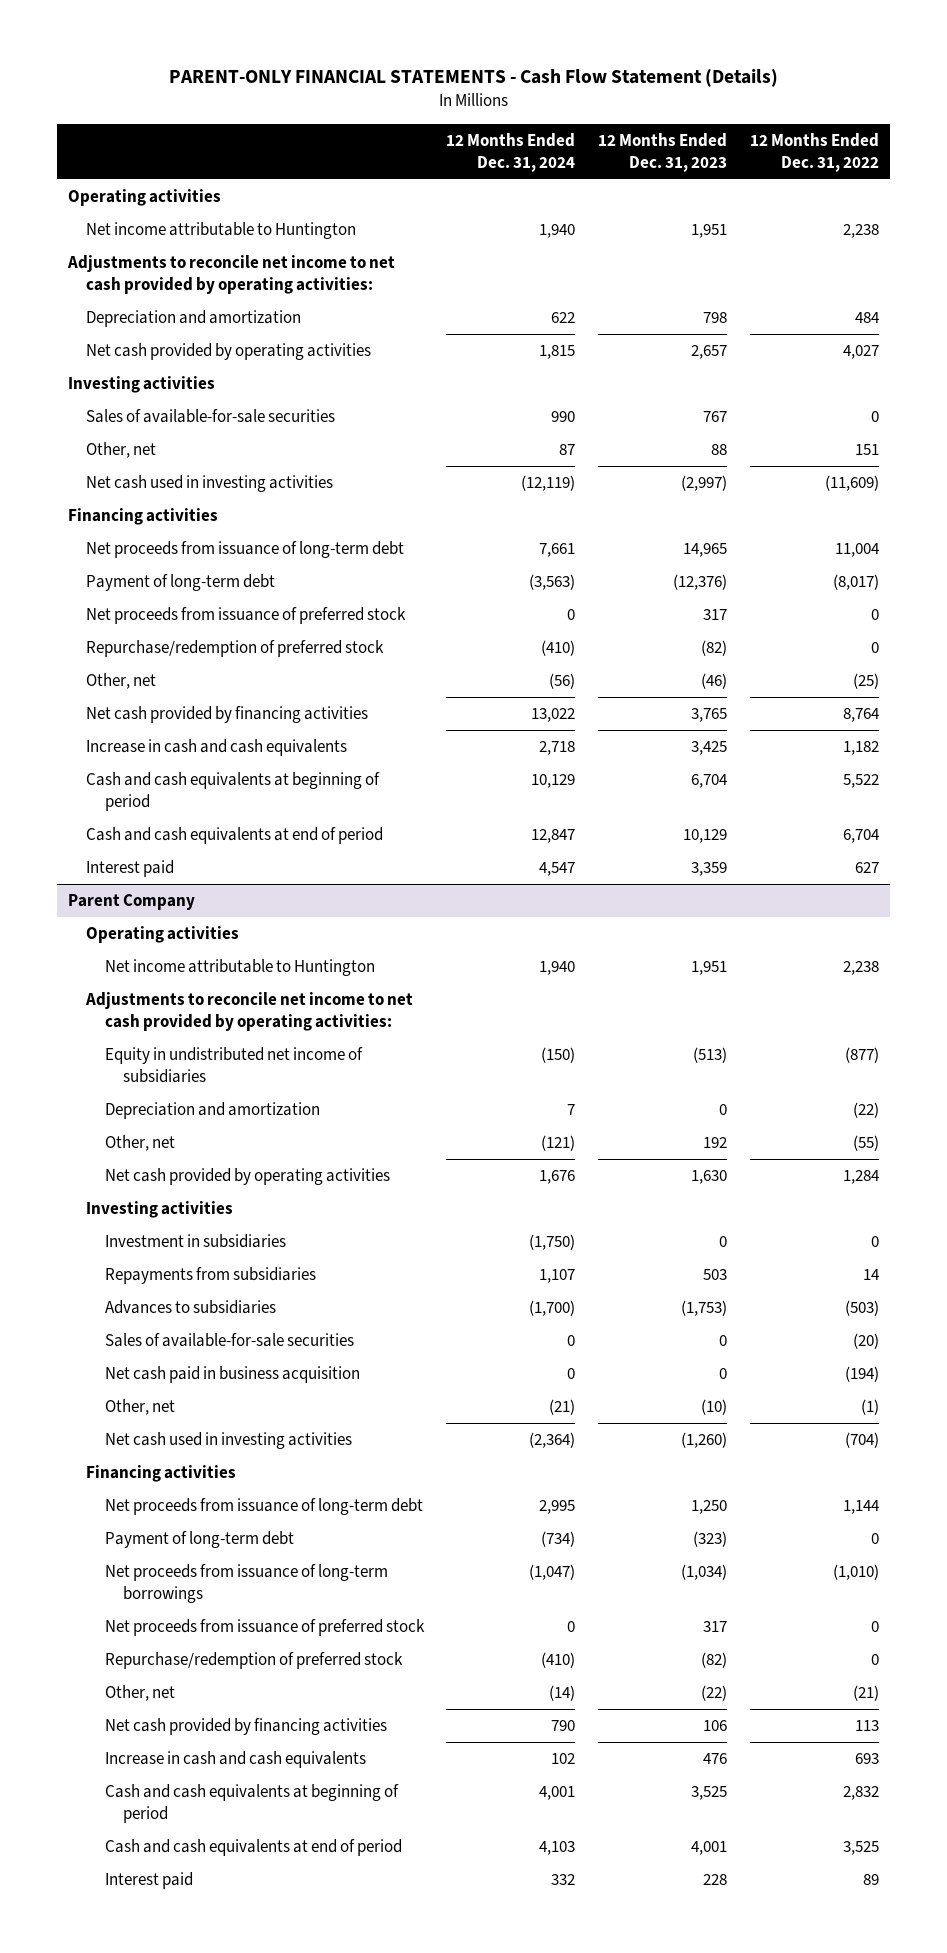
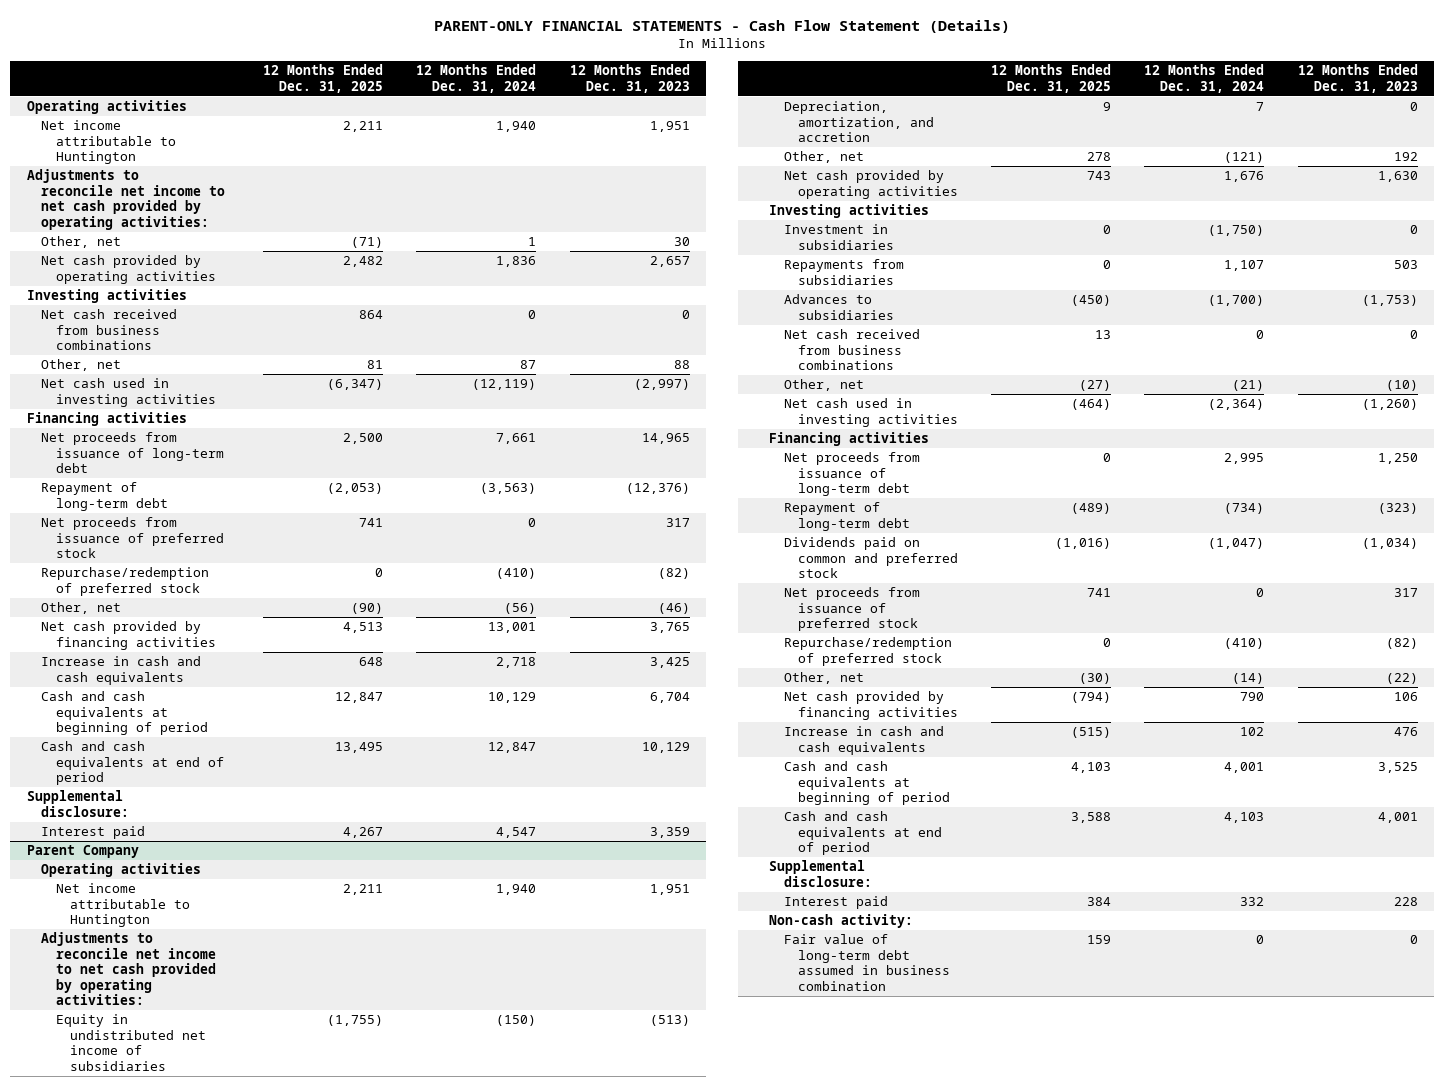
- | 12 Months Ended Dec. 31, 2024 | 12 Months Ended Dec. 31, 2023 | 12 Months Ended Dec. 31, 2022
+ | 12 Months Ended Dec. 31, 2025 | 12 Months Ended Dec. 31, 2024 | 12 Months Ended Dec. 31, 2023
- Depreciation and amortization | 622 | 798 | 484
- Net cash provided by operating activities | 1,815 | 2,657 | 4,027
+ Other, net | (71) | 1 | 30
+ Net cash provided by operating activities | 2,482 | 1,836 | 2,657
- Sales of available-for-sale securities | 990 | 767 | 0
+ Net cash received from business combinations | 864 | 0 | 0
- Payment of long-term debt | (3,563) | (12,376) | (8,017)
+ Repayment of long-term debt | (2,053) | (3,563) | (12,376)
- Net cash provided by financing activities | 13,022 | 3,765 | 8,764
+ Net cash provided by financing activities | 4,513 | 13,001 | 3,765
+ Supplemental disclosure:
@ Parent Company
- Depreciation and amortization | 7 | 0 | (22)
+ Depreciation, amortization, and accretion | 9 | 7 | 0
- Sales of available-for-sale securities | 0 | 0 | (20)
- Net cash paid in business acquisition | 0 | 0 | (194)
+ Net cash received from business combinations | 13 | 0 | 0
- Payment of long-term debt | (734) | (323) | 0
- Net proceeds from issuance of long-term borrowings | (1,047) | (1,034) | (1,010)
+ Repayment of long-term debt | (489) | (734) | (323)
+ Dividends paid on common and preferred stock | (1,016) | (1,047) | (1,034)
+ Supplemental disclosure:
+ Non-cash activity:
+ Fair value of long-term debt assumed in business combination | 159 | 0 | 0

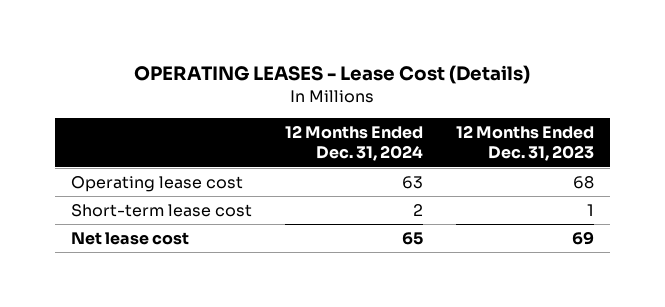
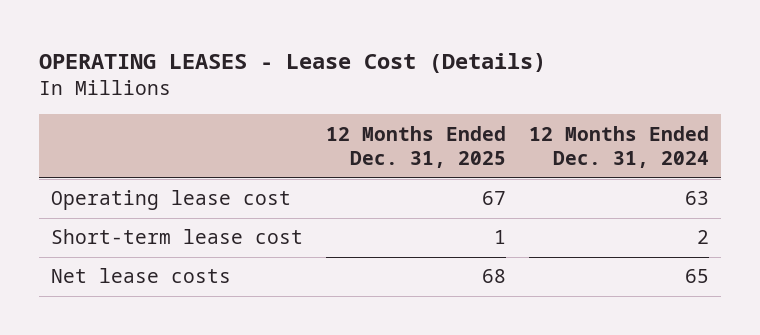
- | 12 Months Ended Dec. 31, 2024 | 12 Months Ended Dec. 31, 2023
+ | 12 Months Ended Dec. 31, 2025 | 12 Months Ended Dec. 31, 2024
- Net lease cost | 65 | 69
+ Net lease costs | 68 | 65

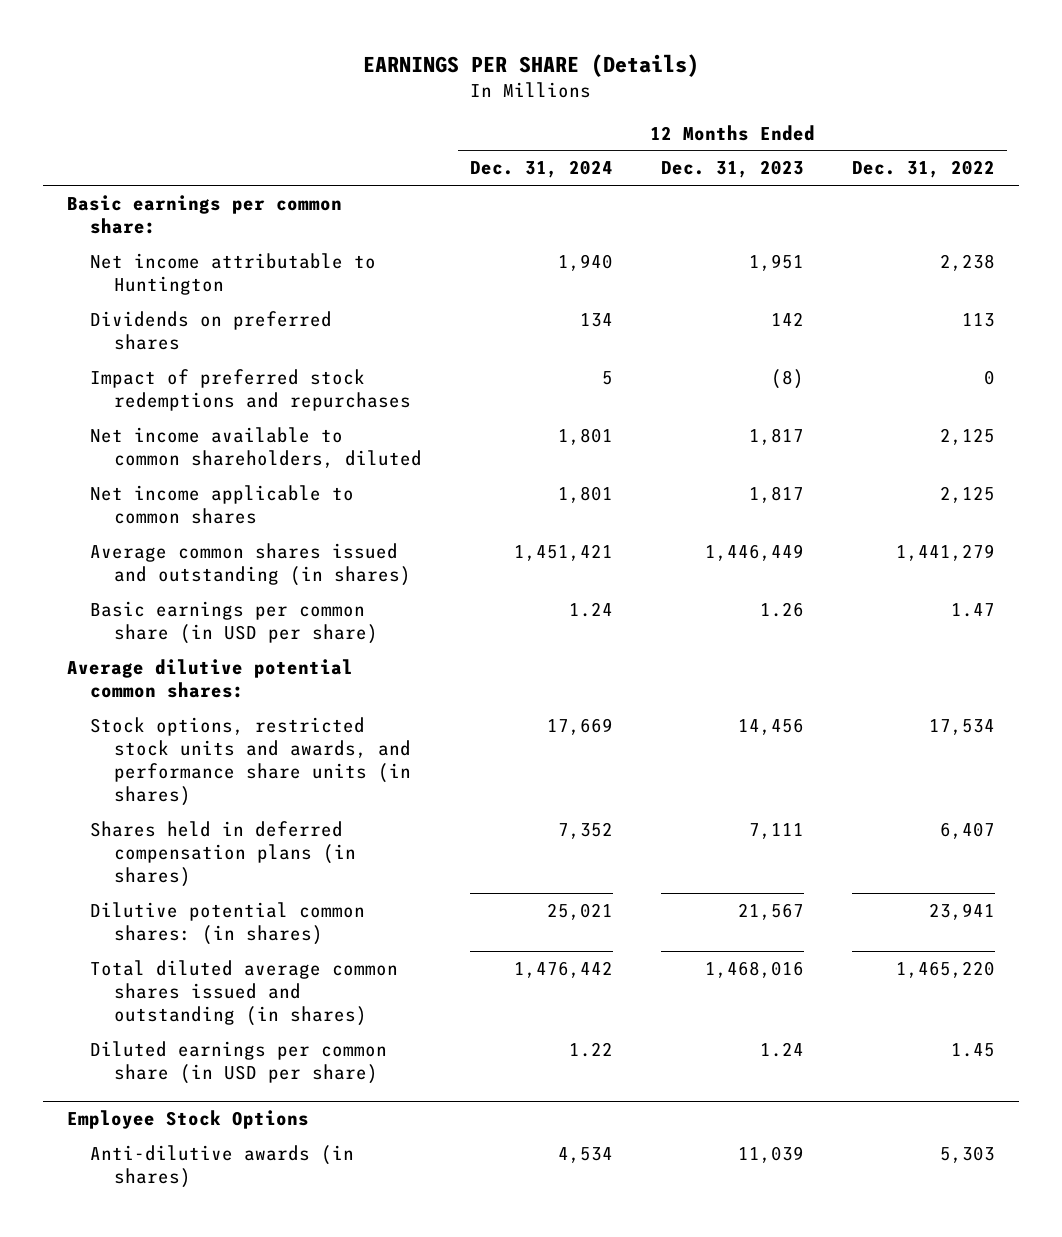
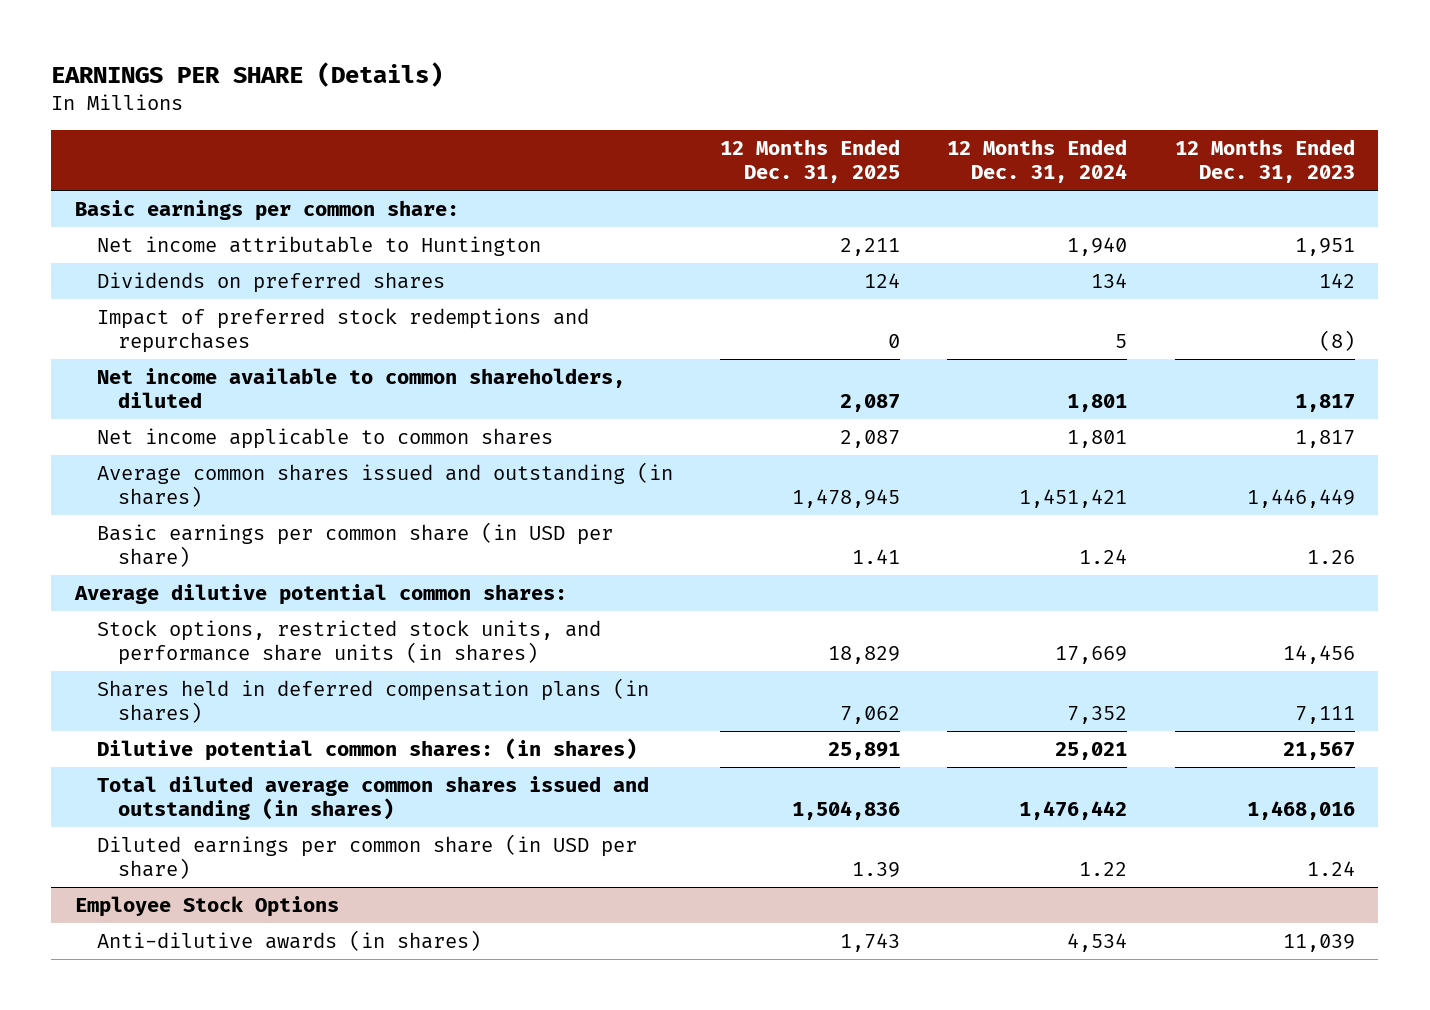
- | 12 Months Ended Dec. 31, 2024 | 12 Months Ended Dec. 31, 2023 | 12 Months Ended Dec. 31, 2022
+ | 12 Months Ended Dec. 31, 2025 | 12 Months Ended Dec. 31, 2024 | 12 Months Ended Dec. 31, 2023
- Stock options, restricted stock units and awards, and performance share units (in shares) | 17,669 | 14,456 | 17,534
+ Stock options, restricted stock units, and performance share units (in shares) | 18,829 | 17,669 | 14,456

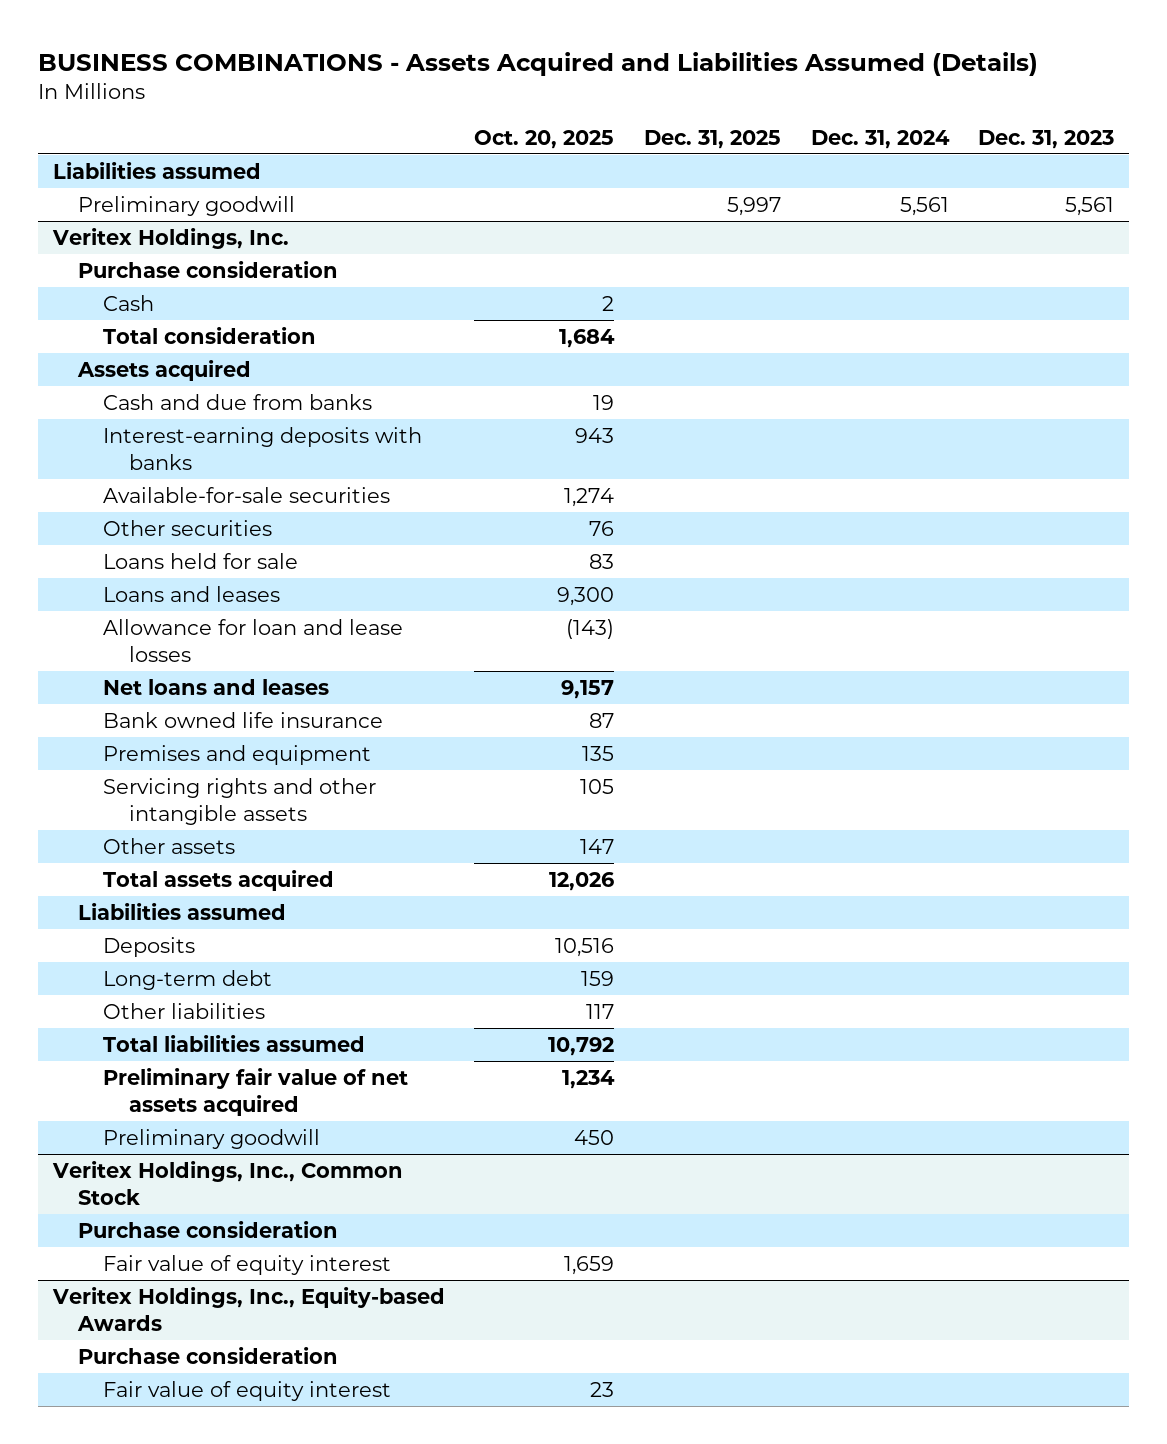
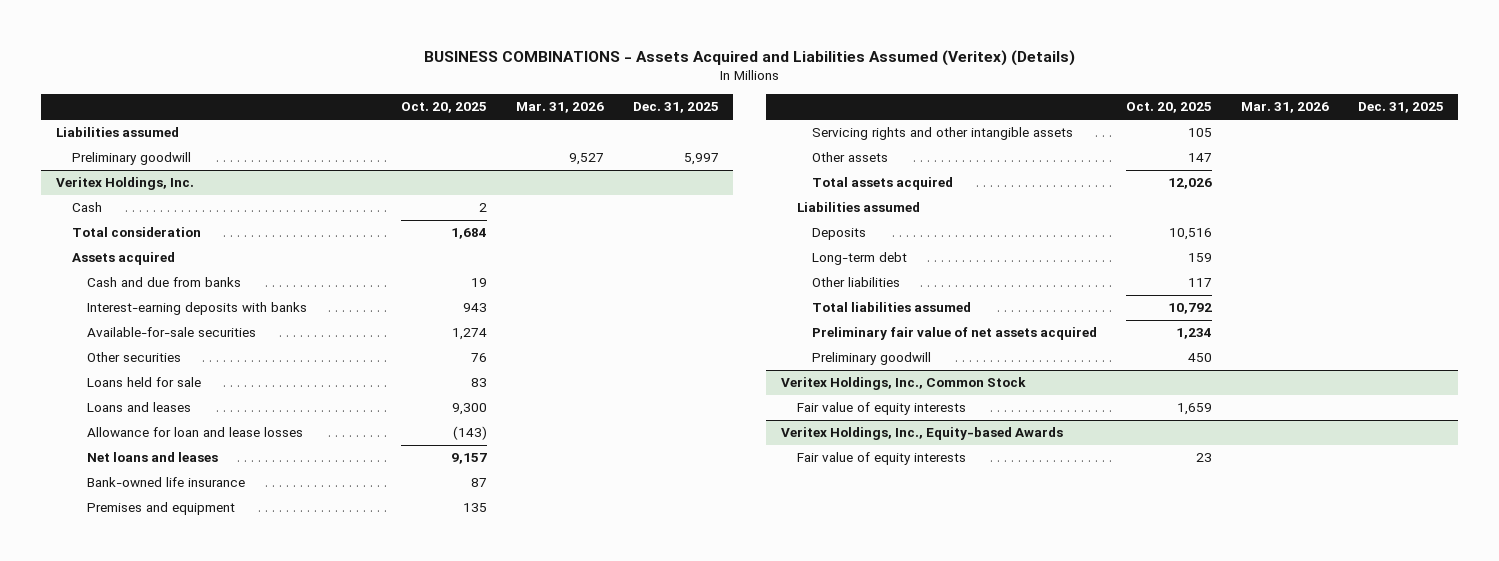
- BUSINESS COMBINATIONS - Assets Acquired and Liabilities Assumed (Details)
+ BUSINESS COMBINATIONS - Assets Acquired and Liabilities Assumed (Veritex) (Details)
- | Oct. 20, 2025 | Dec. 31, 2025 | Dec. 31, 2024 | Dec. 31, 2023
+ | Oct. 20, 2025 | Mar. 31, 2026 | Dec. 31, 2025
@ Veritex Holdings, Inc.
- Purchase consideration
- Bank owned life insurance | 87 | | |
+ Bank-owned life insurance | 87 | |
@ Veritex Holdings, Inc., Common Stock
- Purchase consideration
- Fair value of equity interest | 1,659 | | |
+ Fair value of equity interests | 1,659 | |
@ Veritex Holdings, Inc., Equity-based Awards
- Purchase consideration
- Fair value of equity interest | 23 | | |
+ Fair value of equity interests | 23 | |

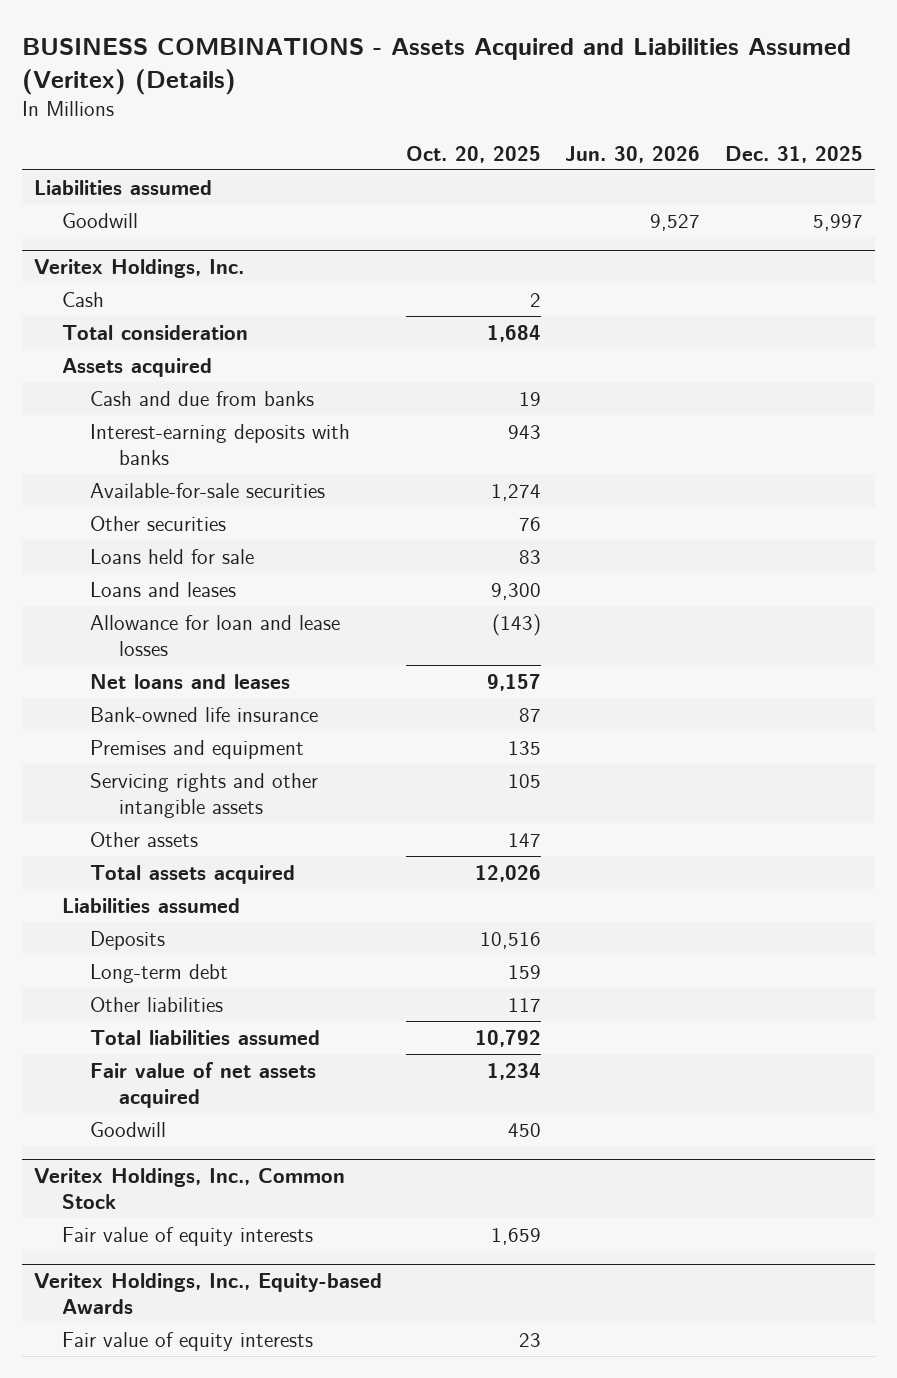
- | Oct. 20, 2025 | Mar. 31, 2026 | Dec. 31, 2025
+ | Oct. 20, 2025 | Jun. 30, 2026 | Dec. 31, 2025
- Preliminary goodwill | | 9,527 | 5,997
+ Goodwill | | 9,527 | 5,997
@ Veritex Holdings, Inc.
- Preliminary fair value of net assets acquired | 1,234 | |
- Preliminary goodwill | 450 | |
+ Fair value of net assets acquired | 1,234 | |
+ Goodwill | 450 | |

